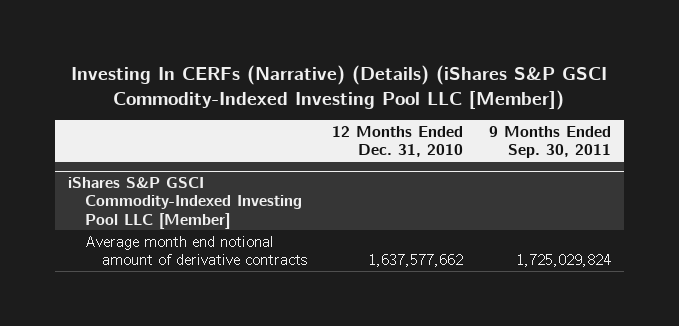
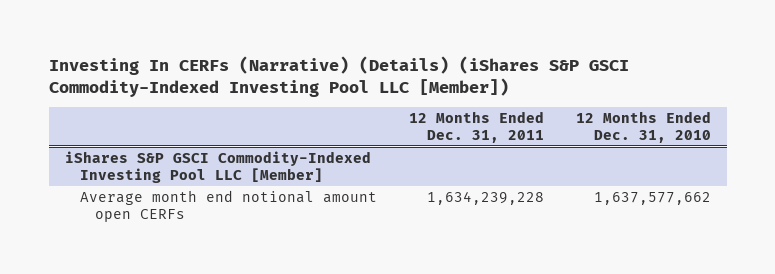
- | 12 Months Ended Dec. 31, 2010 | 9 Months Ended Sep. 30, 2011
+ | 12 Months Ended Dec. 31, 2011 | 12 Months Ended Dec. 31, 2010
@ iShares S&P GSCI Commodity-Indexed Investing Pool LLC [Member]
- Average month end notional amount of derivative contracts | 1,637,577,662 | 1,725,029,824
+ Average month end notional amount open CERFs | 1,634,239,228 | 1,637,577,662

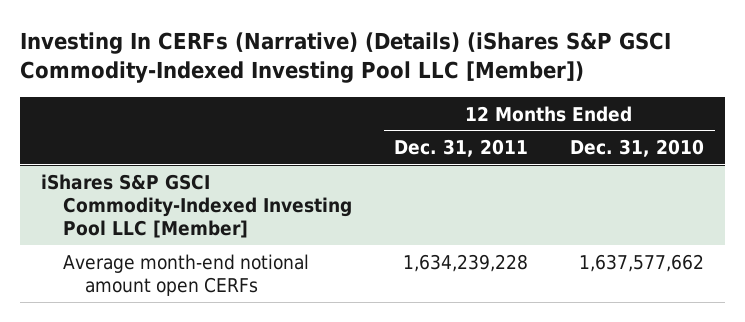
@ iShares S&P GSCI Commodity-Indexed Investing Pool LLC [Member]
- Average month end notional amount open CERFs | 1,634,239,228 | 1,637,577,662
+ Average month-end notional amount open CERFs | 1,634,239,228 | 1,637,577,662

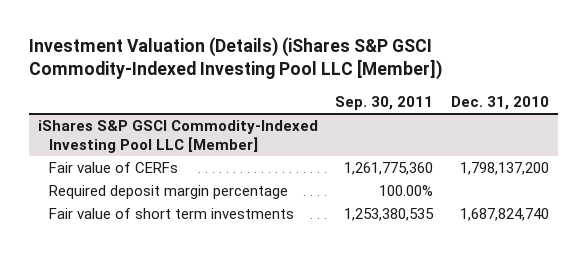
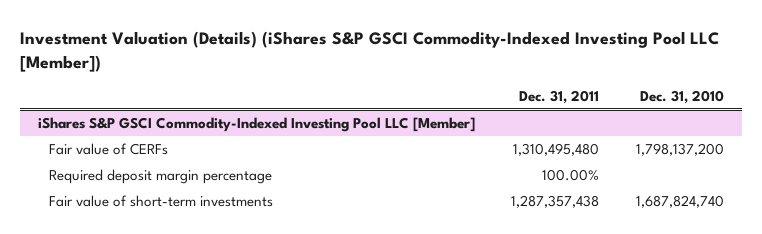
- | Sep. 30, 2011 | Dec. 31, 2010
+ | Dec. 31, 2011 | Dec. 31, 2010
@ iShares S&P GSCI Commodity-Indexed Investing Pool LLC [Member]
- Fair value of short term investments | 1,253,380,535 | 1,687,824,740
+ Fair value of short-term investments | 1,287,357,438 | 1,687,824,740

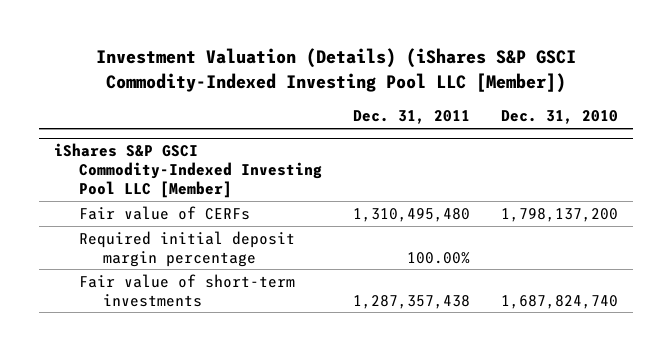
@ iShares S&P GSCI Commodity-Indexed Investing Pool LLC [Member]
- Required deposit margin percentage | 100.00% |
+ Required initial deposit margin percentage | 100.00% |

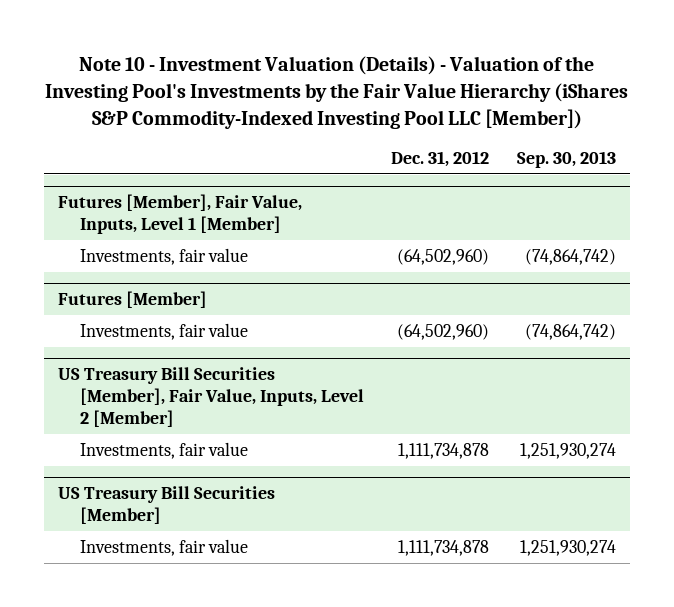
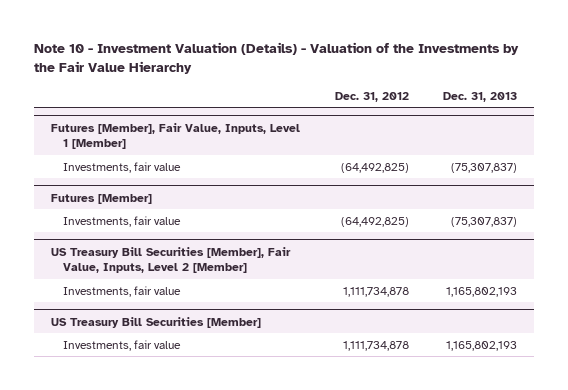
- Note 10 - Investment Valuation (Details) - Valuation of the Investing Pool's Investments by the Fair Value Hierarchy (iShares S&P Commodity-Indexed Investing Pool LLC [Member])
+ Note 10 - Investment Valuation (Details) - Valuation of the Investments by the Fair Value Hierarchy
- | Dec. 31, 2012 | Sep. 30, 2013
+ | Dec. 31, 2012 | Dec. 31, 2013
@ Futures [Member], Fair Value, Inputs, Level 1 [Member]
- Investments, fair value | (64,502,960) | (74,864,742)
+ Investments, fair value | (64,492,825) | (75,307,837)
@ Futures [Member]
- Investments, fair value | (64,502,960) | (74,864,742)
+ Investments, fair value | (64,492,825) | (75,307,837)

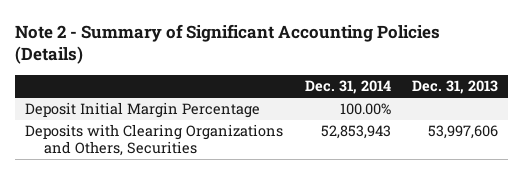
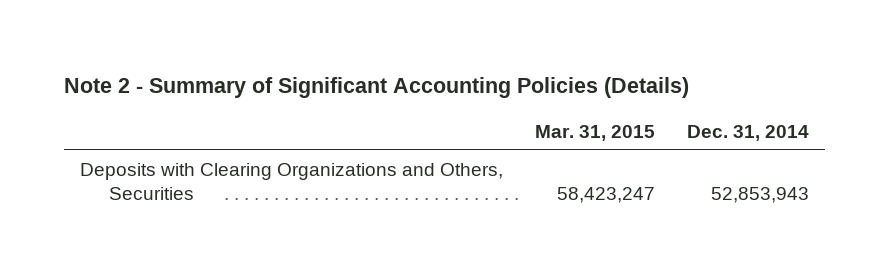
- | Dec. 31, 2014 | Dec. 31, 2013
+ | Mar. 31, 2015 | Dec. 31, 2014
- Deposit Initial Margin Percentage | 100.00% |

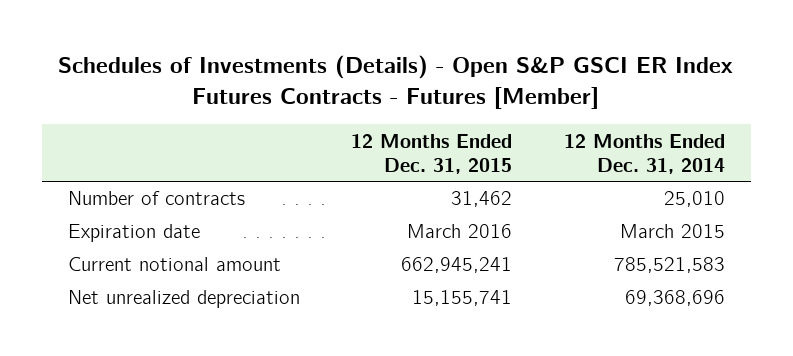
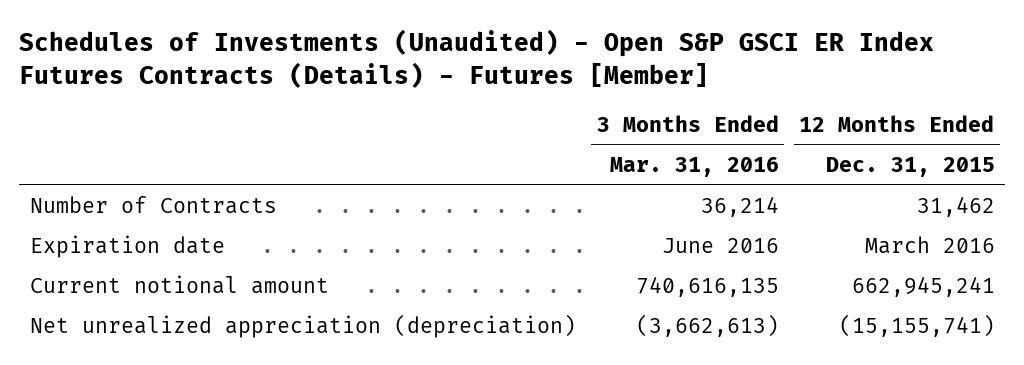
- Schedules of Investments (Details) - Open S&P GSCI ER Index Futures Contracts - Futures [Member]
+ Schedules of Investments (Unaudited) - Open S&P GSCI ER Index Futures Contracts (Details) - Futures [Member]
- | 12 Months Ended Dec. 31, 2015 | 12 Months Ended Dec. 31, 2014
+ | 3 Months Ended Mar. 31, 2016 | 12 Months Ended Dec. 31, 2015
- Number of contracts | 31,462 | 25,010
+ Number of Contracts | 36,214 | 31,462
- Net unrealized depreciation | 15,155,741 | 69,368,696
+ Net unrealized appreciation (depreciation) | (3,662,613) | (15,155,741)

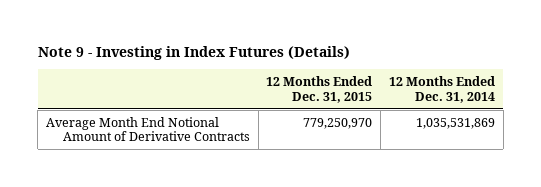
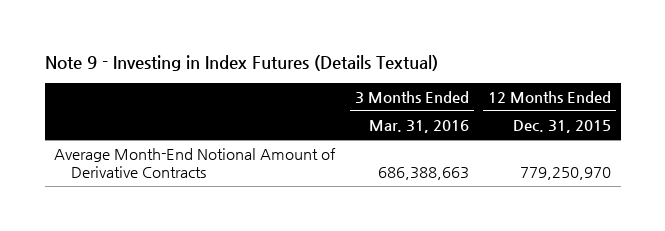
- Note 9 - Investing in Index Futures (Details)
+ Note 9 - Investing in Index Futures (Details Textual)
- | 12 Months Ended Dec. 31, 2015 | 12 Months Ended Dec. 31, 2014
+ | 3 Months Ended Mar. 31, 2016 | 12 Months Ended Dec. 31, 2015
- Average Month End Notional Amount of Derivative Contracts | 779,250,970 | 1,035,531,869
+ Average Month-End Notional Amount of Derivative Contracts | 686,388,663 | 779,250,970

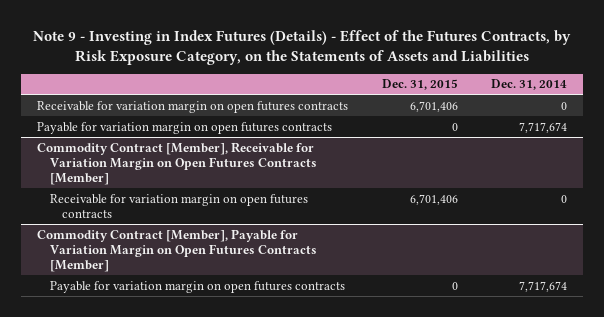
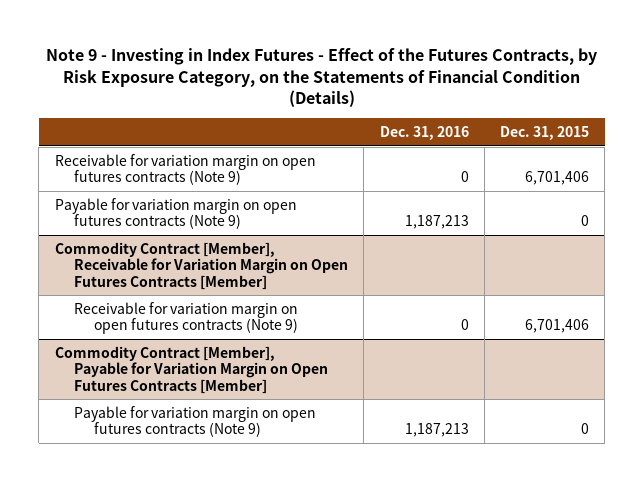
- Note 9 - Investing in Index Futures (Details) - Effect of the Futures Contracts, by Risk Exposure Category, on the Statements of Assets and Liabilities
+ Note 9 - Investing in Index Futures - Effect of the Futures Contracts, by Risk Exposure Category, on the Statements of Financial Condition (Details)
- | Dec. 31, 2015 | Dec. 31, 2014
+ | Dec. 31, 2016 | Dec. 31, 2015
- Receivable for variation margin on open futures contracts | 6,701,406 | 0
- Payable for variation margin on open futures contracts | 0 | 7,717,674
- Commodity Contract [Member], Rеcеivablе for Variation Margin on Opеn Futurеs Contracts [Member]
- Receivable for variation margin on open futures contracts | 6,701,406 | 0
+ Receivable for variation margin on open futures contracts (Note 9) | 0 | 6,701,406
+ Payable for variation margin on open futures contracts (Note 9) | 1,187,213 | 0
+ Commodity Contract [Member], Receivable for Variation Margin on Open Futures Contracts [Member]
+ Receivable for variation margin on open futures contracts (Note 9) | 0 | 6,701,406
@ Commodity Contract [Member], Payable for Variation Margin on Open Futures Contracts [Member]
- Payable for variation margin on open futures contracts | 0 | 7,717,674
+ Payable for variation margin on open futures contracts (Note 9) | 1,187,213 | 0

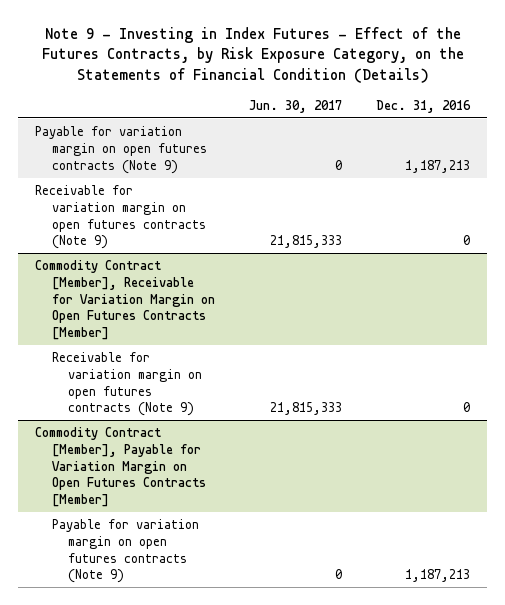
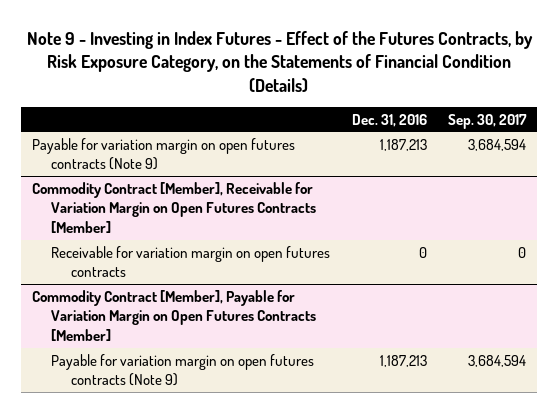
- | Jun. 30, 2017 | Dec. 31, 2016
+ | Dec. 31, 2016 | Sep. 30, 2017
- Receivable for variation margin on open futures contracts (Note 9) | 21,815,333 | 0
@ Commodity Contract [Member], Receivable for Variation Margin on Open Futures Contracts [Member]
- Receivable for variation margin on open futures contracts (Note 9) | 21,815,333 | 0
+ Receivable for variation margin on open futures contracts | 0 | 0

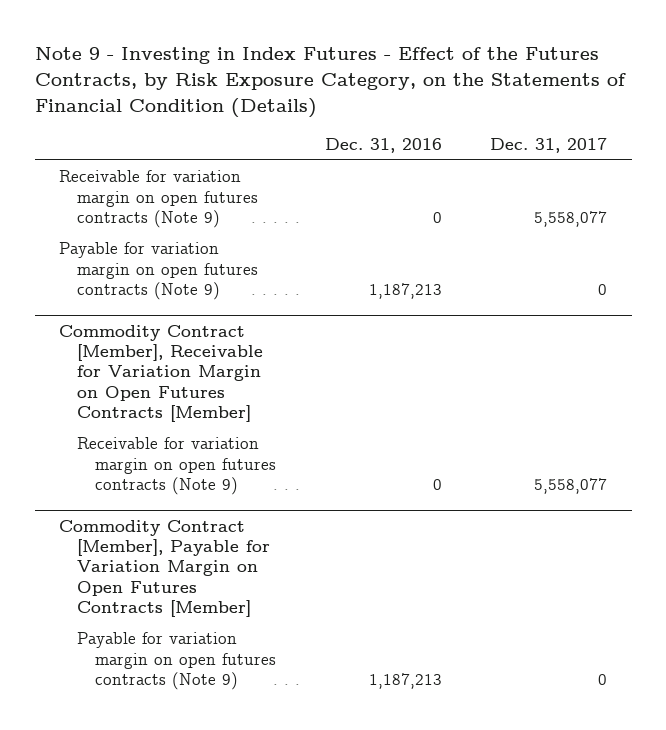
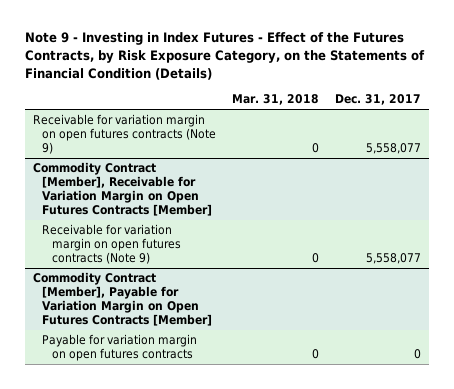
- | Dec. 31, 2016 | Dec. 31, 2017
+ | Mar. 31, 2018 | Dec. 31, 2017
- Payable for variation margin on open futures contracts (Note 9) | 1,187,213 | 0
@ Commodity Contract [Member], Payable for Variation Margin on Open Futures Contracts [Member]
- Payable for variation margin on open futures contracts (Note 9) | 1,187,213 | 0
+ Payable for variation margin on open futures contracts | 0 | 0

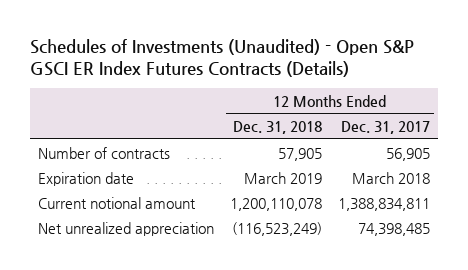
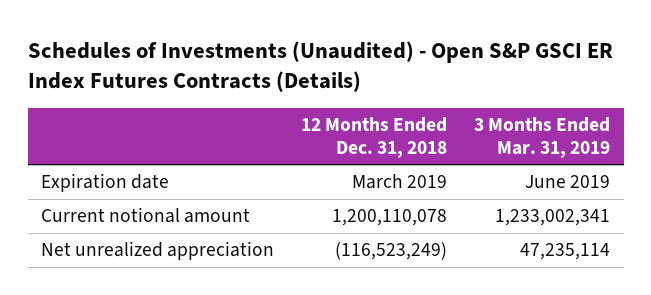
- | 12 Months Ended Dec. 31, 2018 | 12 Months Ended Dec. 31, 2017
+ | 12 Months Ended Dec. 31, 2018 | 3 Months Ended Mar. 31, 2019
- Number of contracts | 57,905 | 56,905

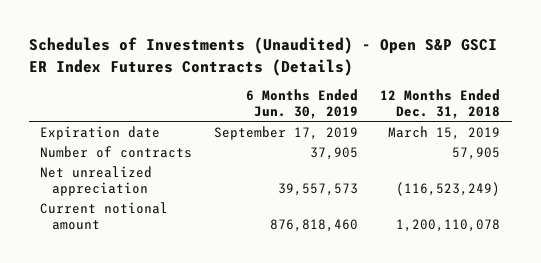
- | 12 Months Ended Dec. 31, 2018 | 3 Months Ended Mar. 31, 2019
+ | 6 Months Ended Jun. 30, 2019 | 12 Months Ended Dec. 31, 2018
- Expiration date | March 2019 | June 2019
+ Expiration date | September 17, 2019 | March 15, 2019
+ Number of contracts | 37,905 | 57,905
moved down: Current notional amount | 876,818,460 | 1,200,110,078

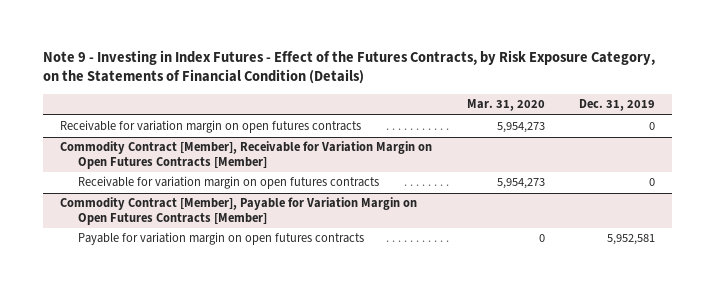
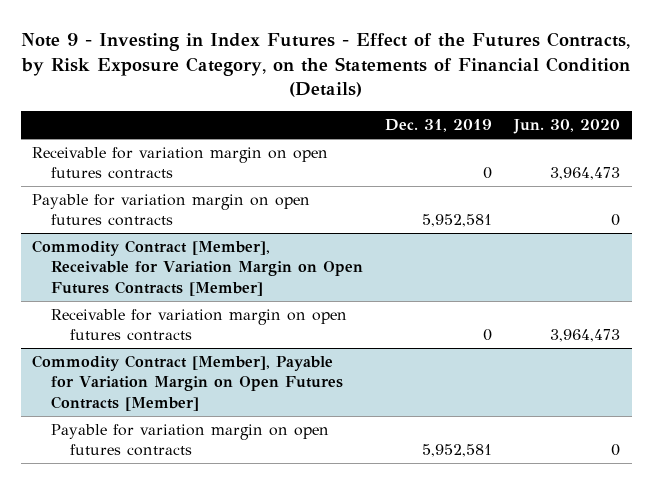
- | Mar. 31, 2020 | Dec. 31, 2019
+ | Dec. 31, 2019 | Jun. 30, 2020
+ Payable for variation margin on open futures contracts | 5,952,581 | 0

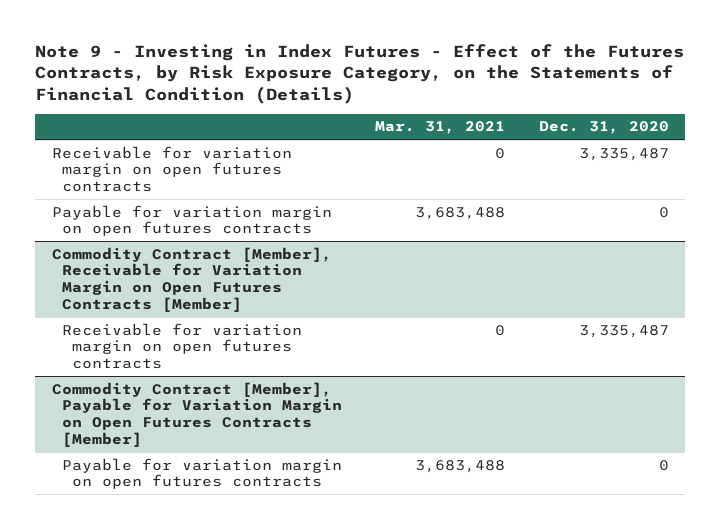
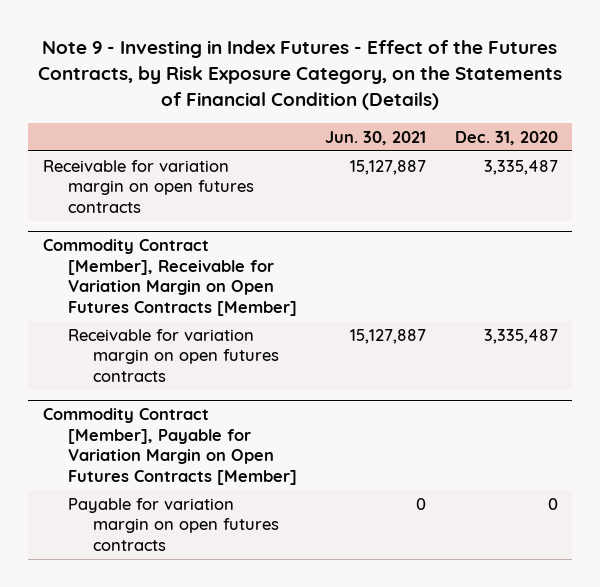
- | Mar. 31, 2021 | Dec. 31, 2020
+ | Jun. 30, 2021 | Dec. 31, 2020
- Payable for variation margin on open futures contracts | 3,683,488 | 0

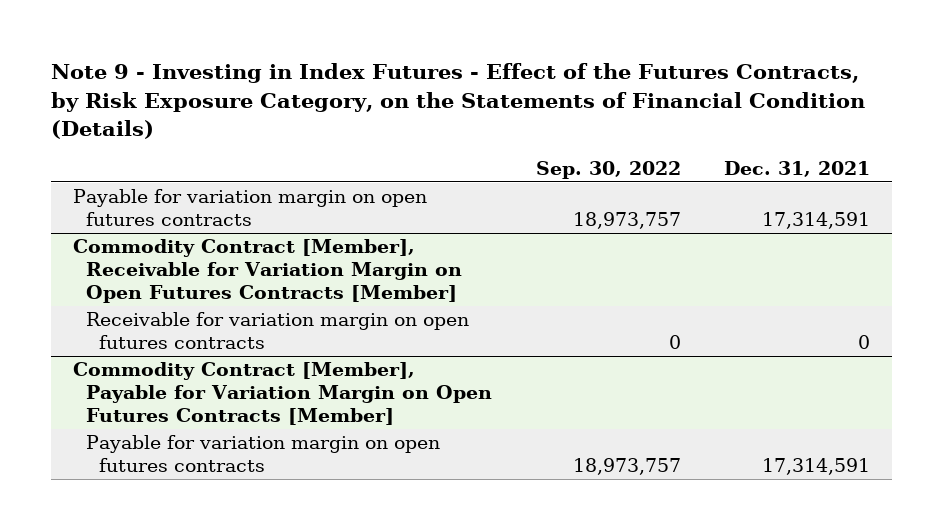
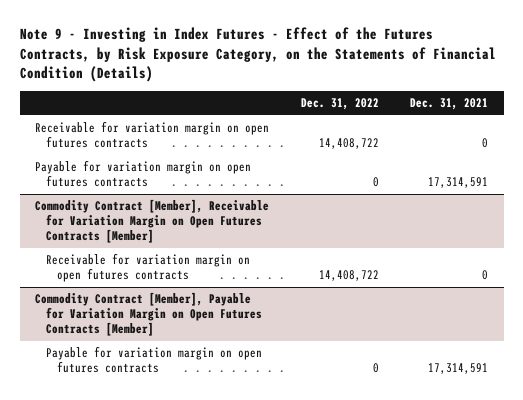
- | Sep. 30, 2022 | Dec. 31, 2021
+ | Dec. 31, 2022 | Dec. 31, 2021
+ Receivable for variation margin on open futures contracts | 14,408,722 | 0

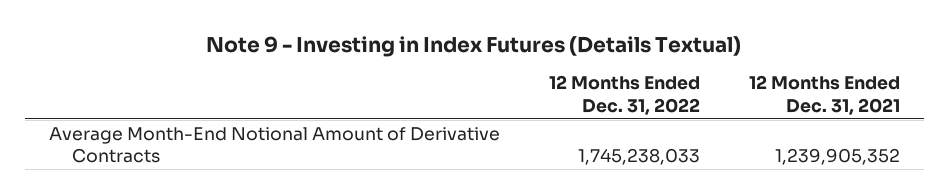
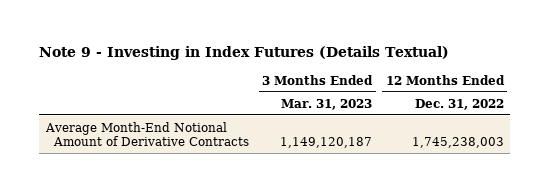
- | 12 Months Ended Dec. 31, 2022 | 12 Months Ended Dec. 31, 2021
+ | 3 Months Ended Mar. 31, 2023 | 12 Months Ended Dec. 31, 2022
- Average Month-End Notional Amount of Derivative Contracts | 1,745,238,033 | 1,239,905,352
+ Average Month-End Notional Amount of Derivative Contracts | 1,149,120,187 | 1,745,238,003

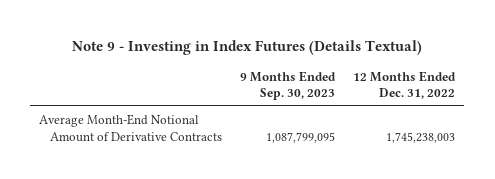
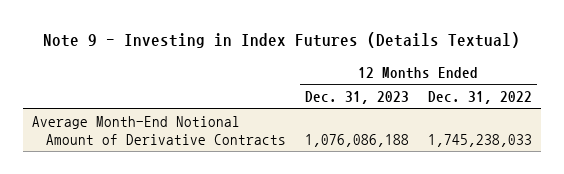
- | 9 Months Ended Sep. 30, 2023 | 12 Months Ended Dec. 31, 2022
+ | 12 Months Ended Dec. 31, 2023 | 12 Months Ended Dec. 31, 2022
- Average Month-End Notional Amount of Derivative Contracts | 1,087,799,095 | 1,745,238,003
+ Average Month-End Notional Amount of Derivative Contracts | 1,076,086,188 | 1,745,238,033

